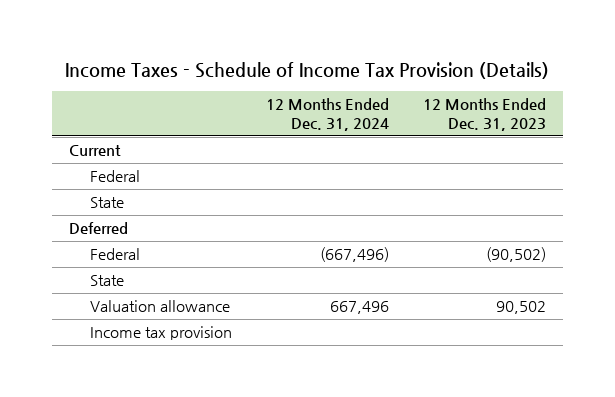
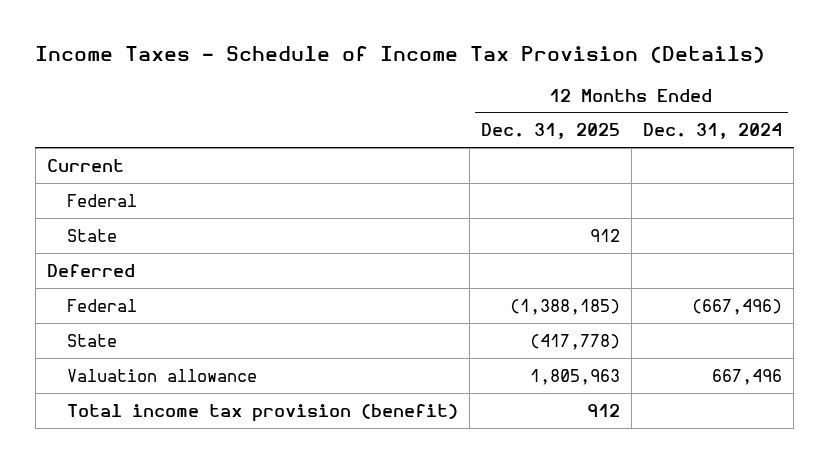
- | 12 Months Ended Dec. 31, 2024 | 12 Months Ended Dec. 31, 2023
+ | 12 Months Ended Dec. 31, 2025 | 12 Months Ended Dec. 31, 2024
- Income tax provision
+ Total income tax provision (benefit) | 912 |

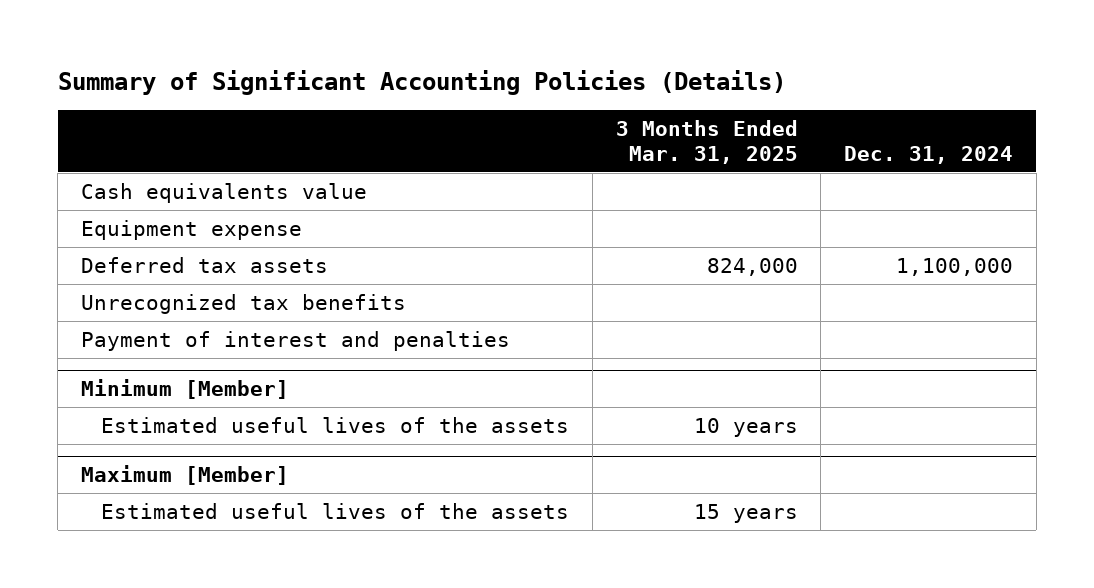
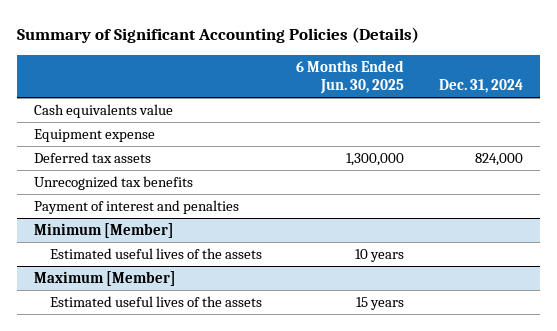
- | 3 Months Ended Mar. 31, 2025 | Dec. 31, 2024
+ | 6 Months Ended Jun. 30, 2025 | Dec. 31, 2024
- Deferred tax assets | 824,000 | 1,100,000
+ Deferred tax assets | 1,300,000 | 824,000

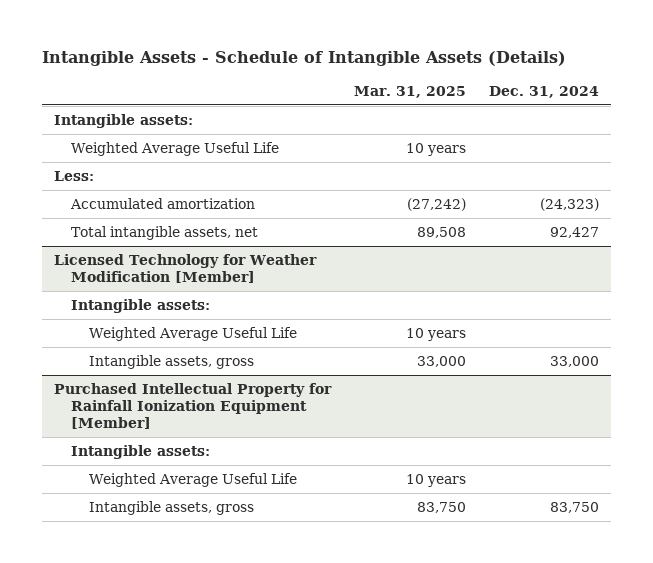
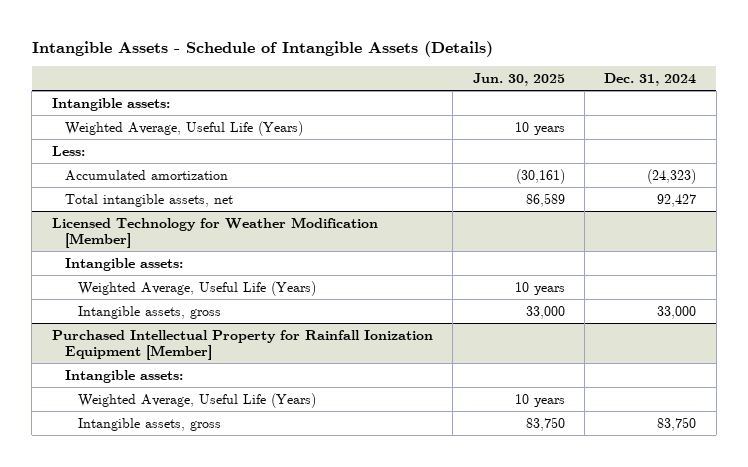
- | Mar. 31, 2025 | Dec. 31, 2024
+ | Jun. 30, 2025 | Dec. 31, 2024
- Weighted Average Useful Life | 10 years |
+ Weighted Average, Useful Life (Years) | 10 years |
@ Licensed Technology for Weather Modification [Member]
- Weighted Average Useful Life | 10 years |
+ Weighted Average, Useful Life (Years) | 10 years |
@ Purchased Intellectual Property for Rainfall Ionization Equipment [Member]
- Weighted Average Useful Life | 10 years |
+ Weighted Average, Useful Life (Years) | 10 years |

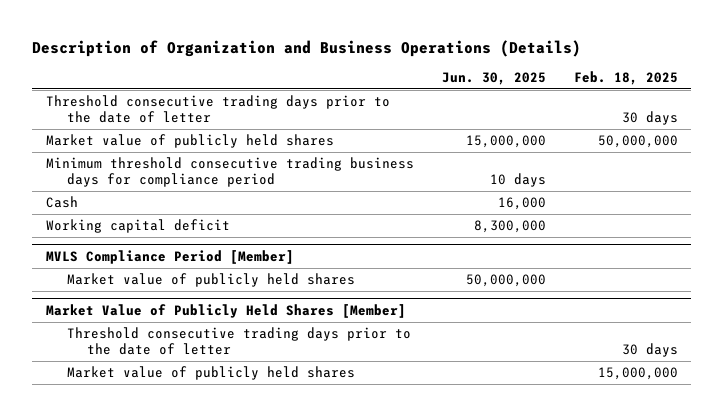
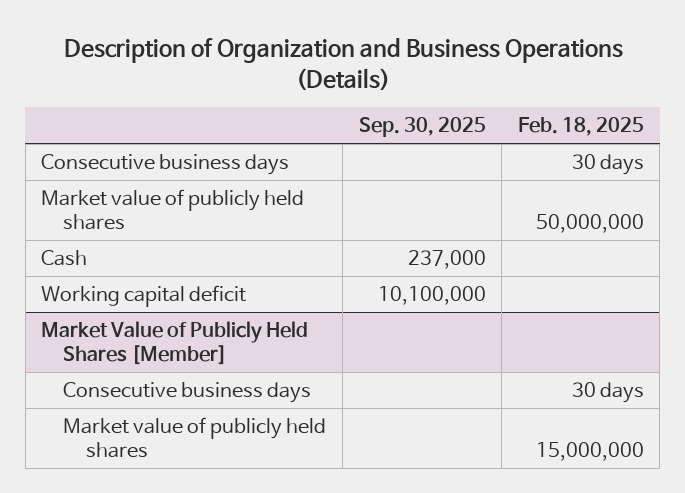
- | Jun. 30, 2025 | Feb. 18, 2025
+ | Sep. 30, 2025 | Feb. 18, 2025
- Threshold consecutive trading days prior to the date of letter | | 30 days
+ Consecutive business days | | 30 days
- Minimum threshold consecutive trading business days for compliance period | 10 days |
- MVLS Compliance Period [Member]
- Market value of publicly held shares | 50,000,000 |
@ Market Value of Publicly Held Shares [Member]
- Threshold consecutive trading days prior to the date of letter | | 30 days
+ Consecutive business days | | 30 days

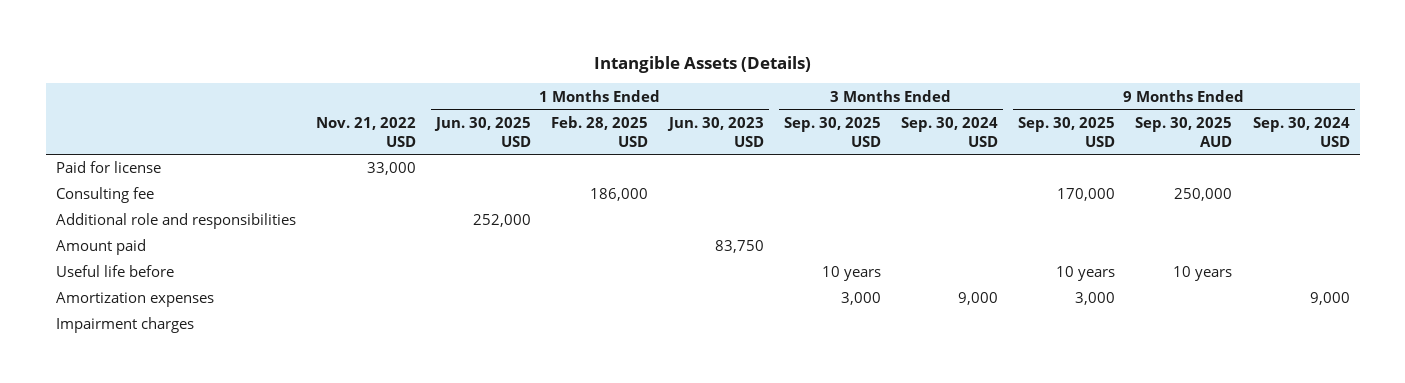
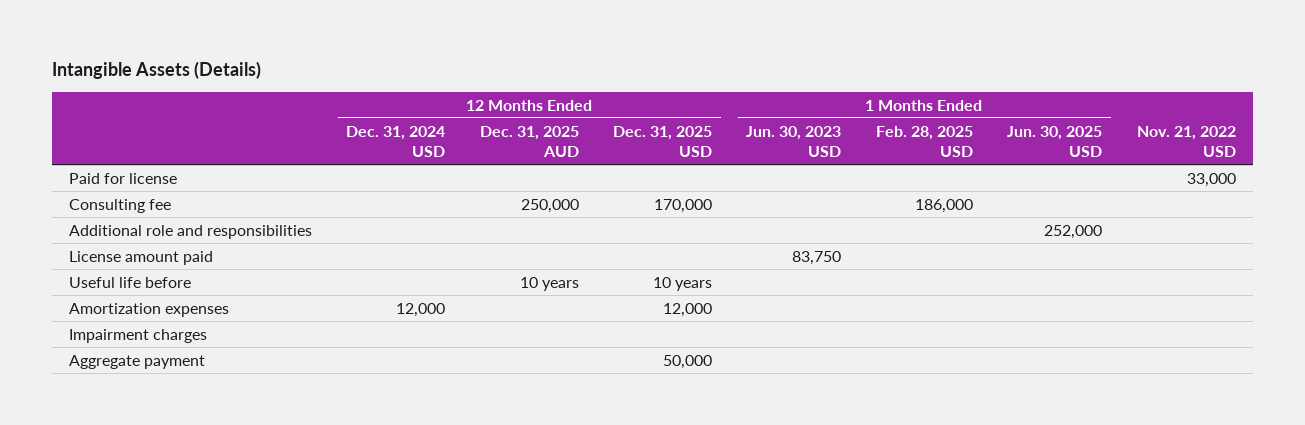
- | Nov. 21, 2022 USD | 1 Months Ended Jun. 30, 2025 USD | 1 Months Ended Feb. 28, 2025 USD | 1 Months Ended Jun. 30, 2023 USD | 3 Months Ended Sep. 30, 2025 USD | 3 Months Ended Sep. 30, 2024 USD | 9 Months Ended Sep. 30, 2025 USD | 9 Months Ended Sep. 30, 2025 AUD | 9 Months Ended Sep. 30, 2024 USD
+ | 12 Months Ended Dec. 31, 2024 USD | 12 Months Ended Dec. 31, 2025 AUD | 12 Months Ended Dec. 31, 2025 USD | 1 Months Ended Jun. 30, 2023 USD | 1 Months Ended Feb. 28, 2025 USD | 1 Months Ended Jun. 30, 2025 USD | Nov. 21, 2022 USD
- Amount paid | | | | 83,750 | | | | |
+ License amount paid | | | | 83,750 | | |
+ Aggregate payment | | | 50,000 | | | |

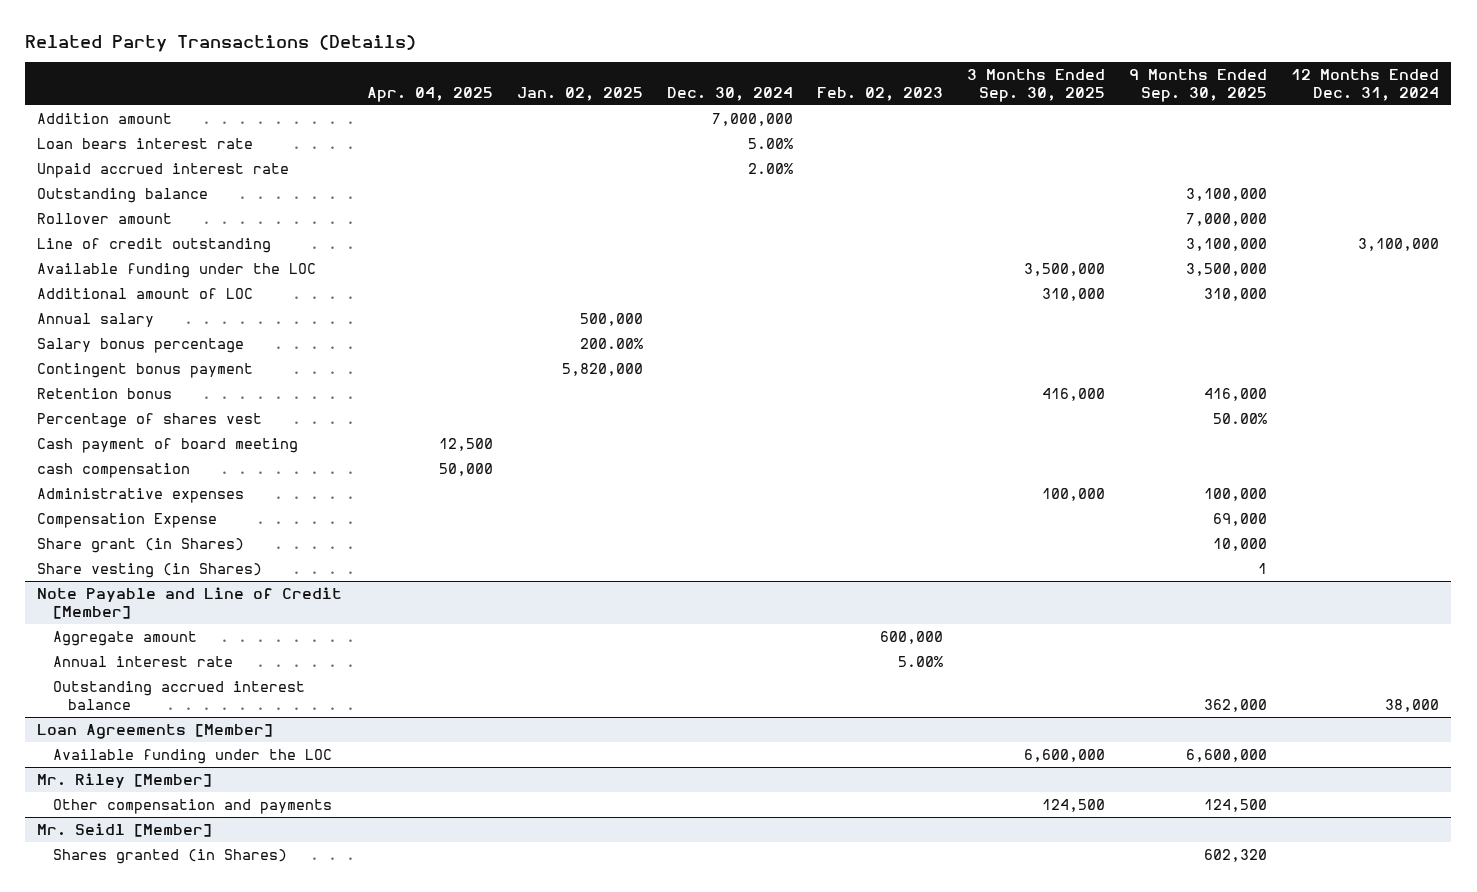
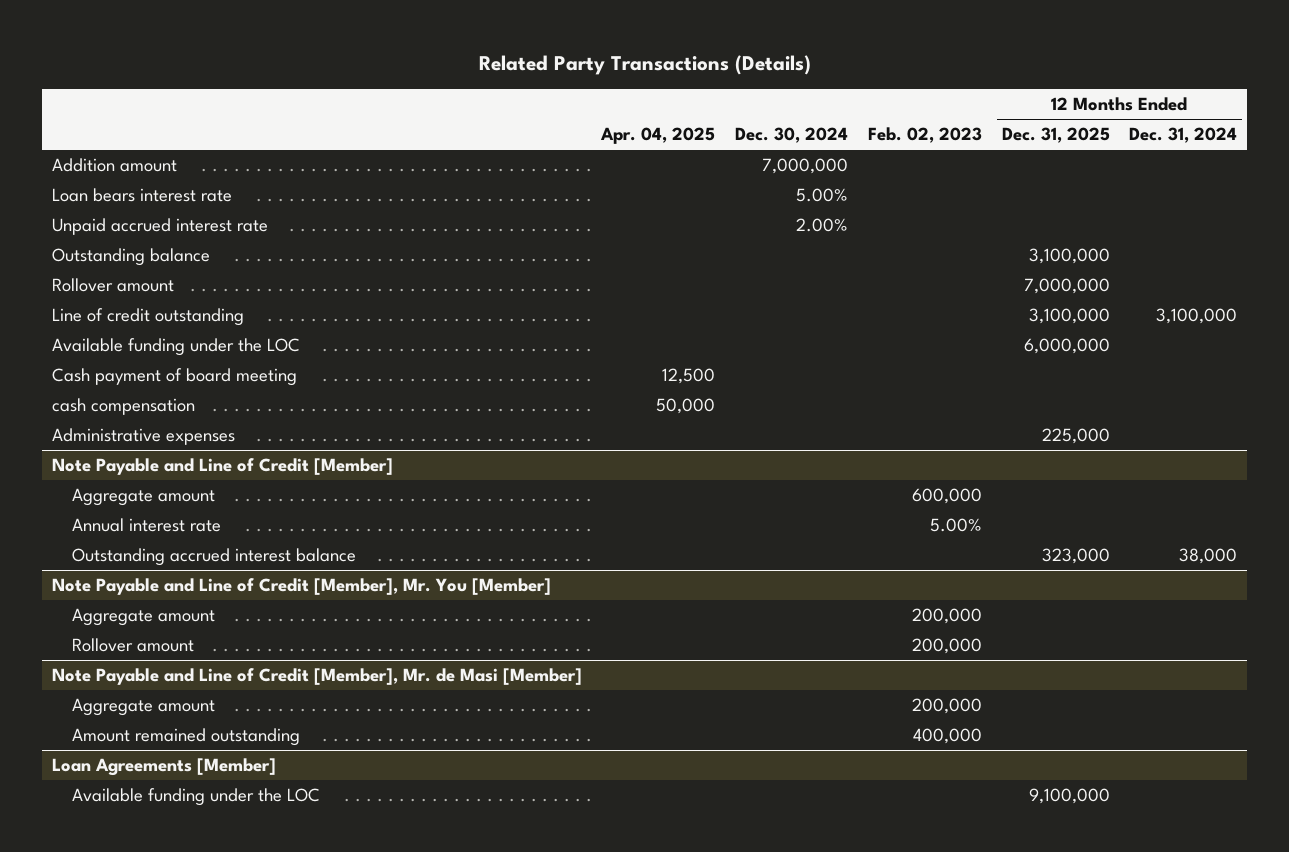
- | Apr. 04, 2025 | Jan. 02, 2025 | Dec. 30, 2024 | Feb. 02, 2023 | 3 Months Ended Sep. 30, 2025 | 9 Months Ended Sep. 30, 2025 | 12 Months Ended Dec. 31, 2024
+ | Apr. 04, 2025 | Dec. 30, 2024 | Feb. 02, 2023 | 12 Months Ended Dec. 31, 2025 | 12 Months Ended Dec. 31, 2024
- Additional amount of LOC | | | | | 310,000 | 310,000 |
- Annual salary | | 500,000 | | | | |
- Salary bonus percentage | | 200.00% | | | | |
- Contingent bonus payment | | 5,820,000 | | | | |
- Retention bonus | | | | | 416,000 | 416,000 |
- Percentage of shares vest | | | | | | 50.00% |
- Compensation Expense | | | | | | 69,000 |
- Share grant (in Shares) | | | | | | 10,000 |
- Share vesting (in Shares) | | | | | | 1 |
+ Note Payable and Line of Credit [Member], Mr. You [Member]
+ Aggregate amount | | | 200,000 | |
+ Rollover amount | | | 200,000 | |
+ Note Payable and Line of Credit [Member], Mr. de Masi [Member]
+ Aggregate amount | | | 200,000 | |
+ Amount remained outstanding | | | 400,000 | |
- Mr. Riley [Member]
- Other compensation and payments | | | | | 124,500 | 124,500 |
- Mr. Seidl [Member]
- Shares granted (in Shares) | | | | | | 602,320 |

